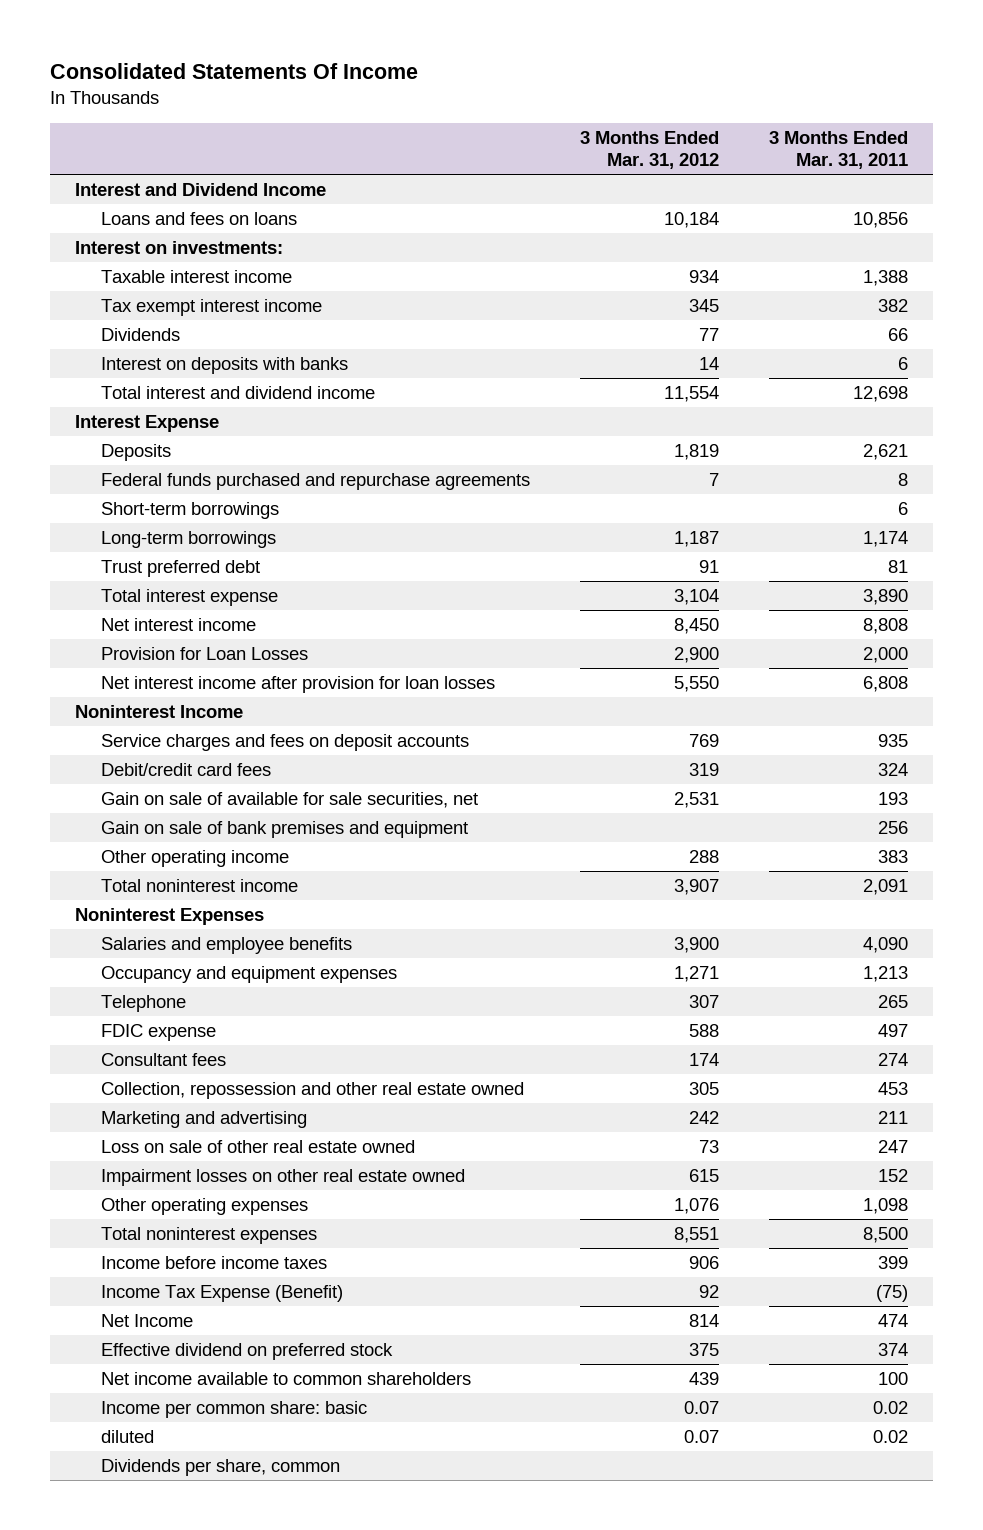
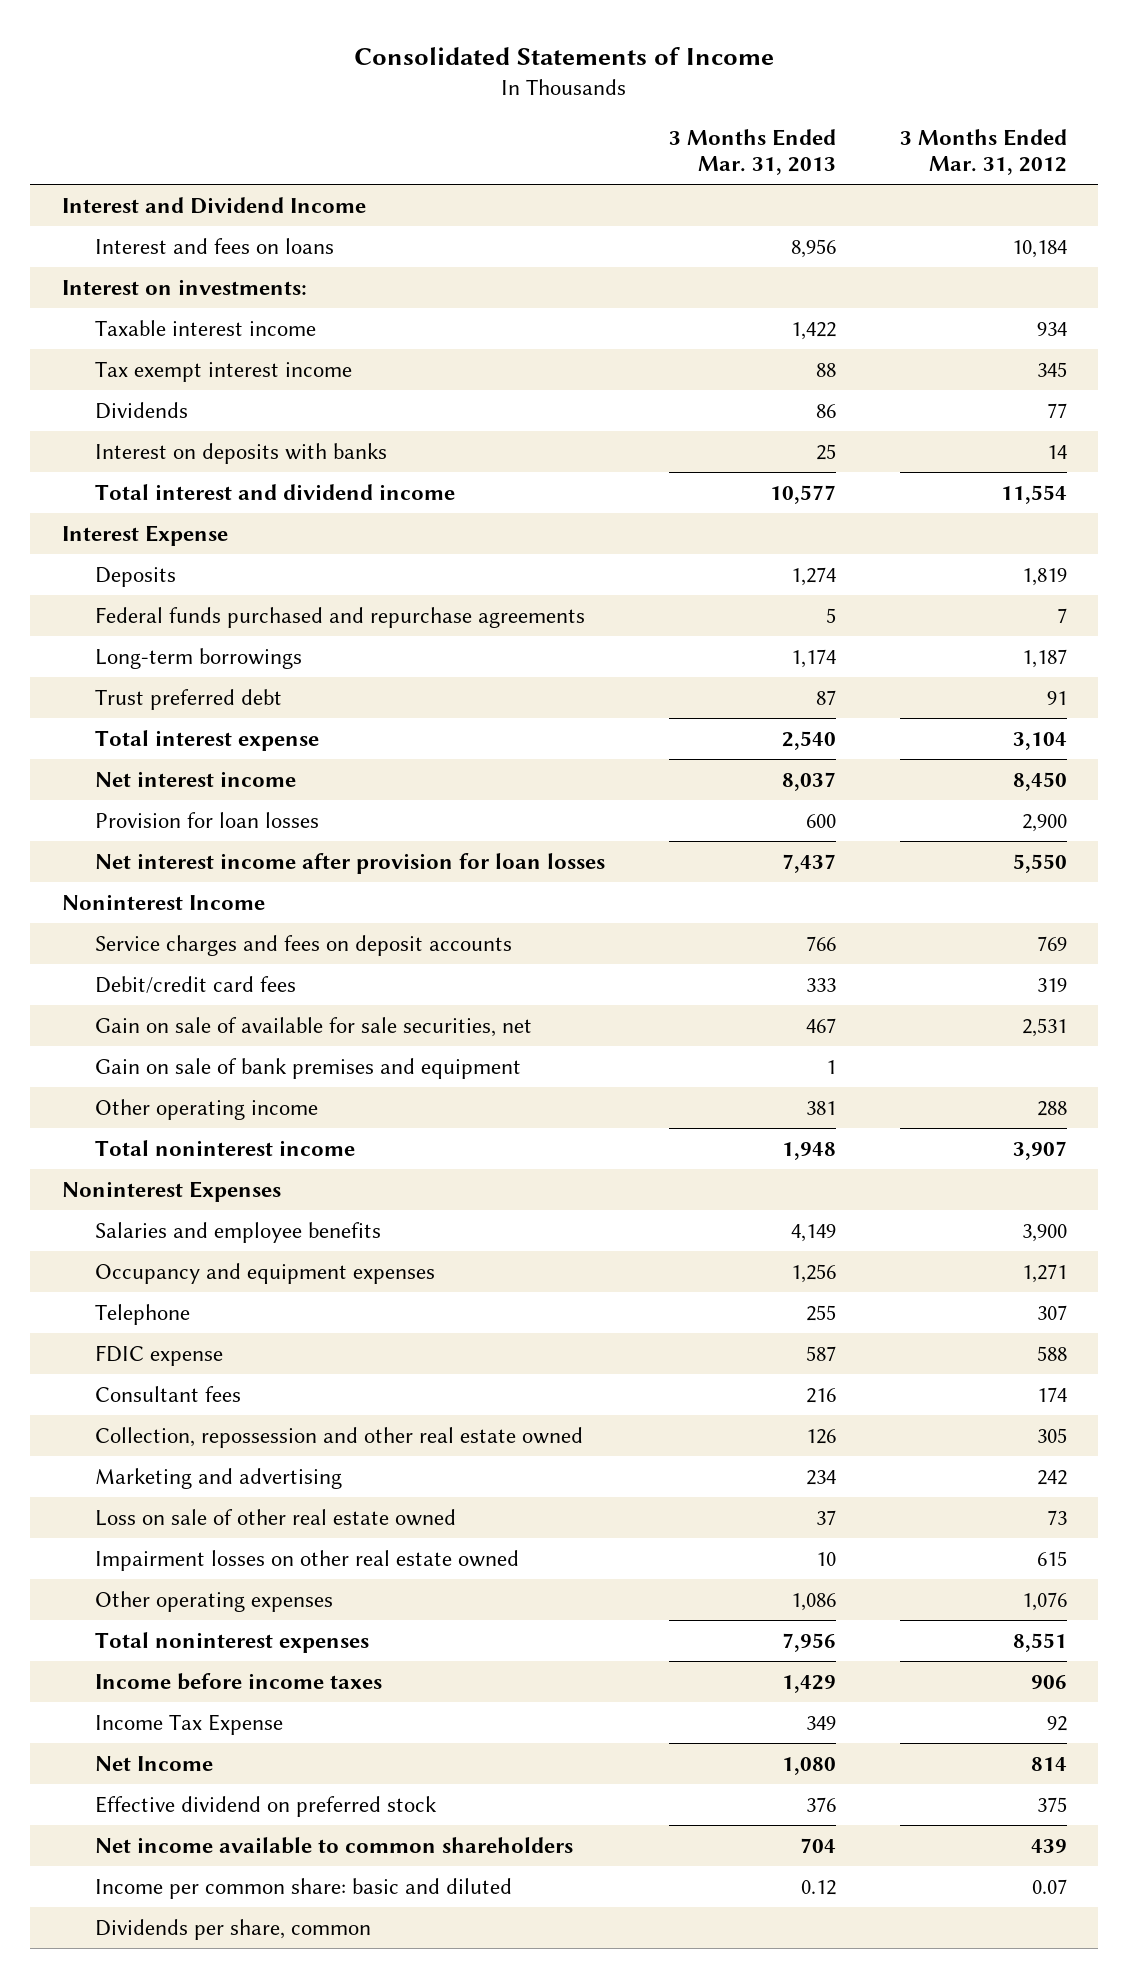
- Consolidated Statements Of Income
+ Consolidated Statements of Income
- | 3 Months Ended Mar. 31, 2012 | 3 Months Ended Mar. 31, 2011
+ | 3 Months Ended Mar. 31, 2013 | 3 Months Ended Mar. 31, 2012
- Loans and fees on loans | 10,184 | 10,856
+ Interest and fees on loans | 8,956 | 10,184
- Short-term borrowings | | 6
- Provision for Loan Losses | 2,900 | 2,000
+ Provision for loan losses | 600 | 2,900
- Income Tax Expense (Benefit) | 92 | (75)
+ Income Tax Expense | 349 | 92
- Income per common share: basic | 0.07 | 0.02
- diluted | 0.07 | 0.02
+ Income per common share: basic and diluted | 0.12 | 0.07

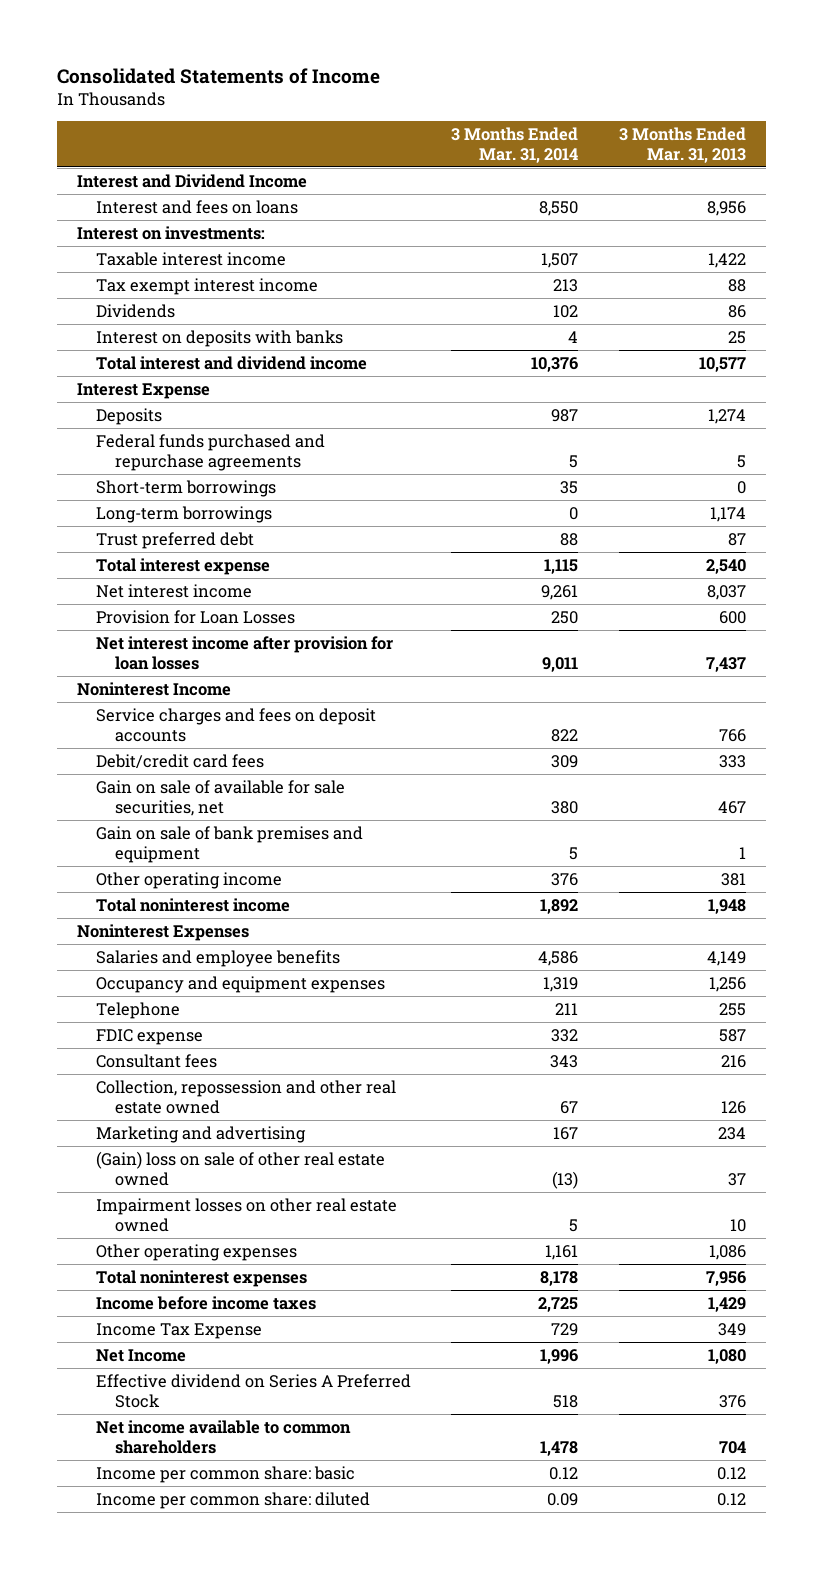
- | 3 Months Ended Mar. 31, 2013 | 3 Months Ended Mar. 31, 2012
+ | 3 Months Ended Mar. 31, 2014 | 3 Months Ended Mar. 31, 2013
+ Short-term borrowings | 35 | 0
- Provision for loan losses | 600 | 2,900
+ Provision for Loan Losses | 250 | 600
- Loss on sale of other real estate owned | 37 | 73
+ (Gain) loss on sale of other real estate owned | (13) | 37
- Effective dividend on preferred stock | 376 | 375
+ Effective dividend on Series A Preferred Stock | 518 | 376
- Income per common share: basic and diluted | 0.12 | 0.07
- Dividends per share, common
+ Income per common share: basic | 0.12 | 0.12
+ Income per common share: diluted | 0.09 | 0.12

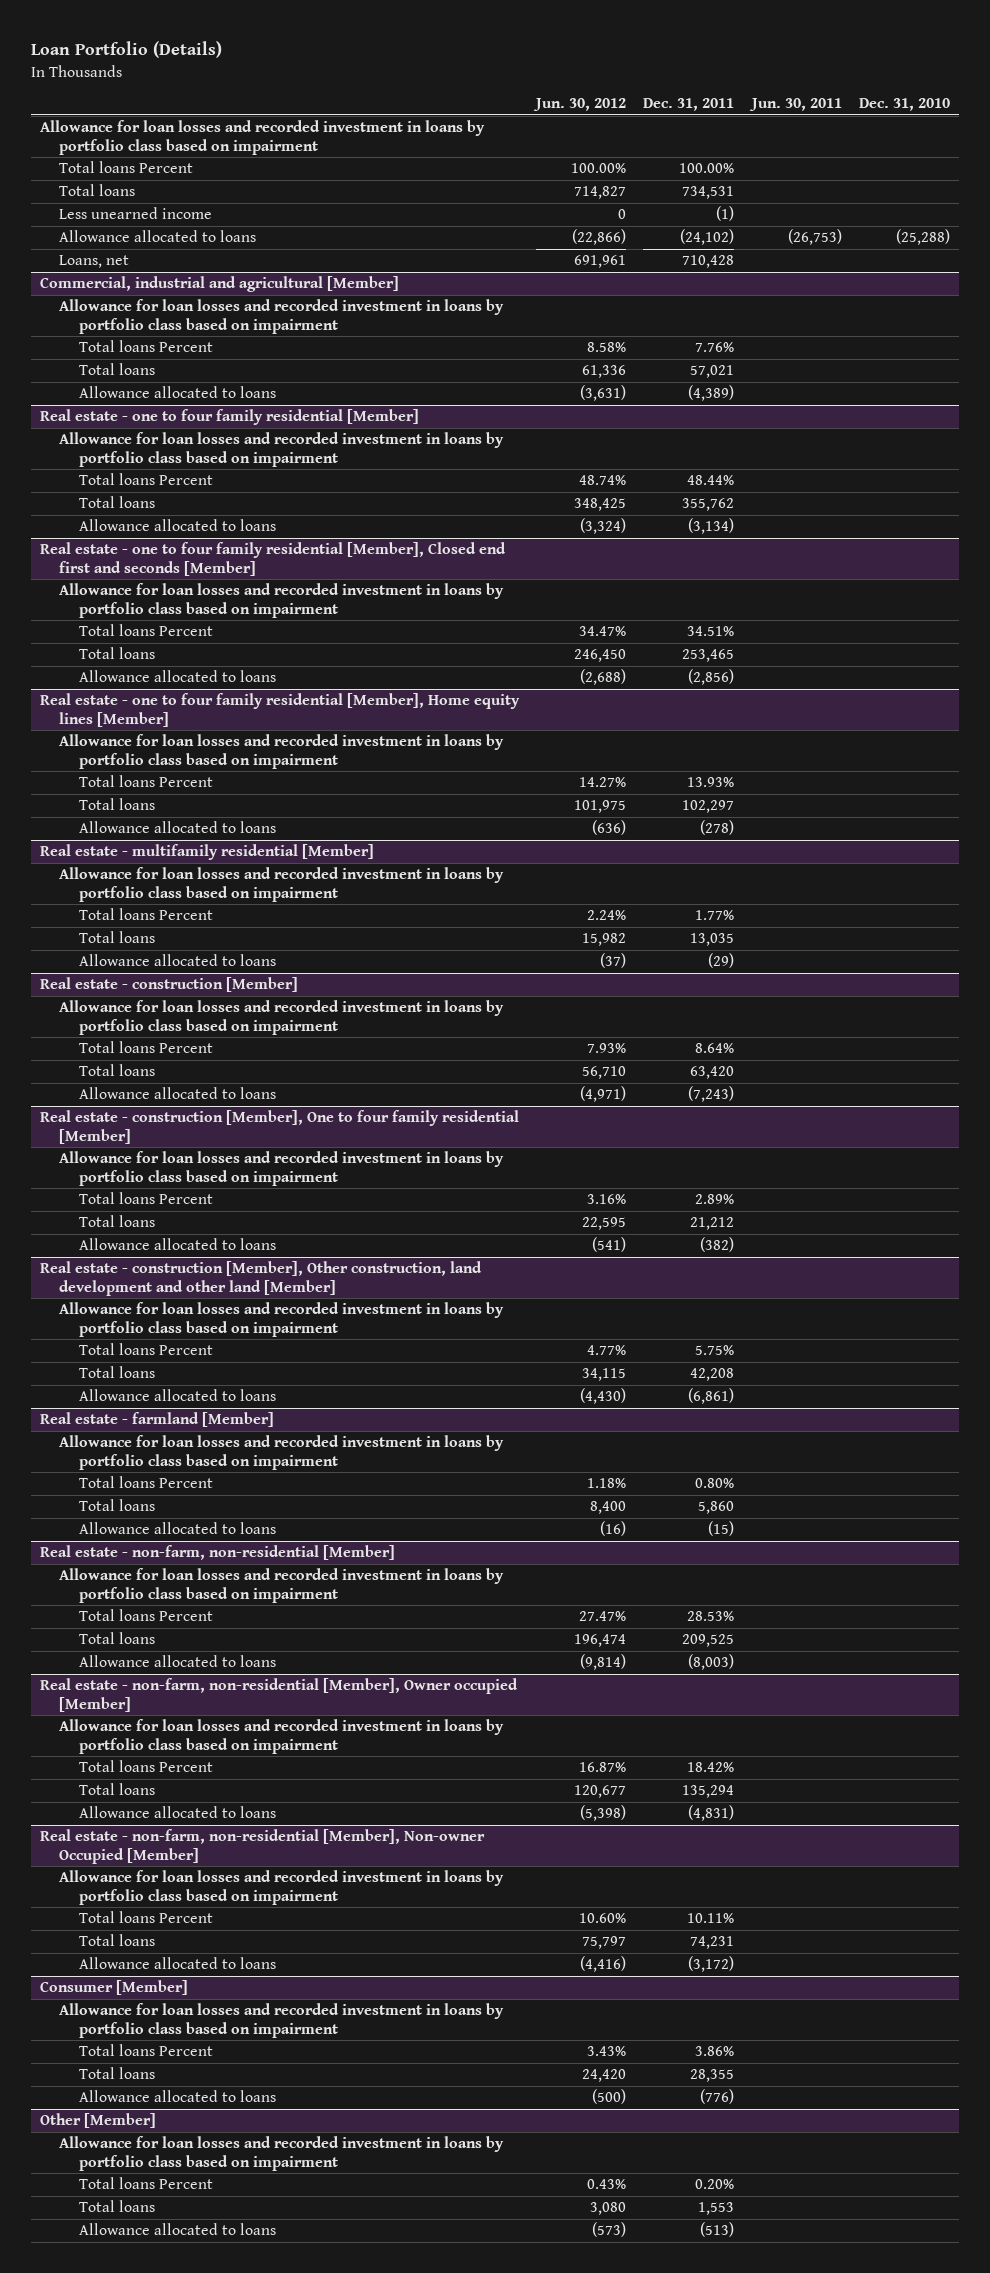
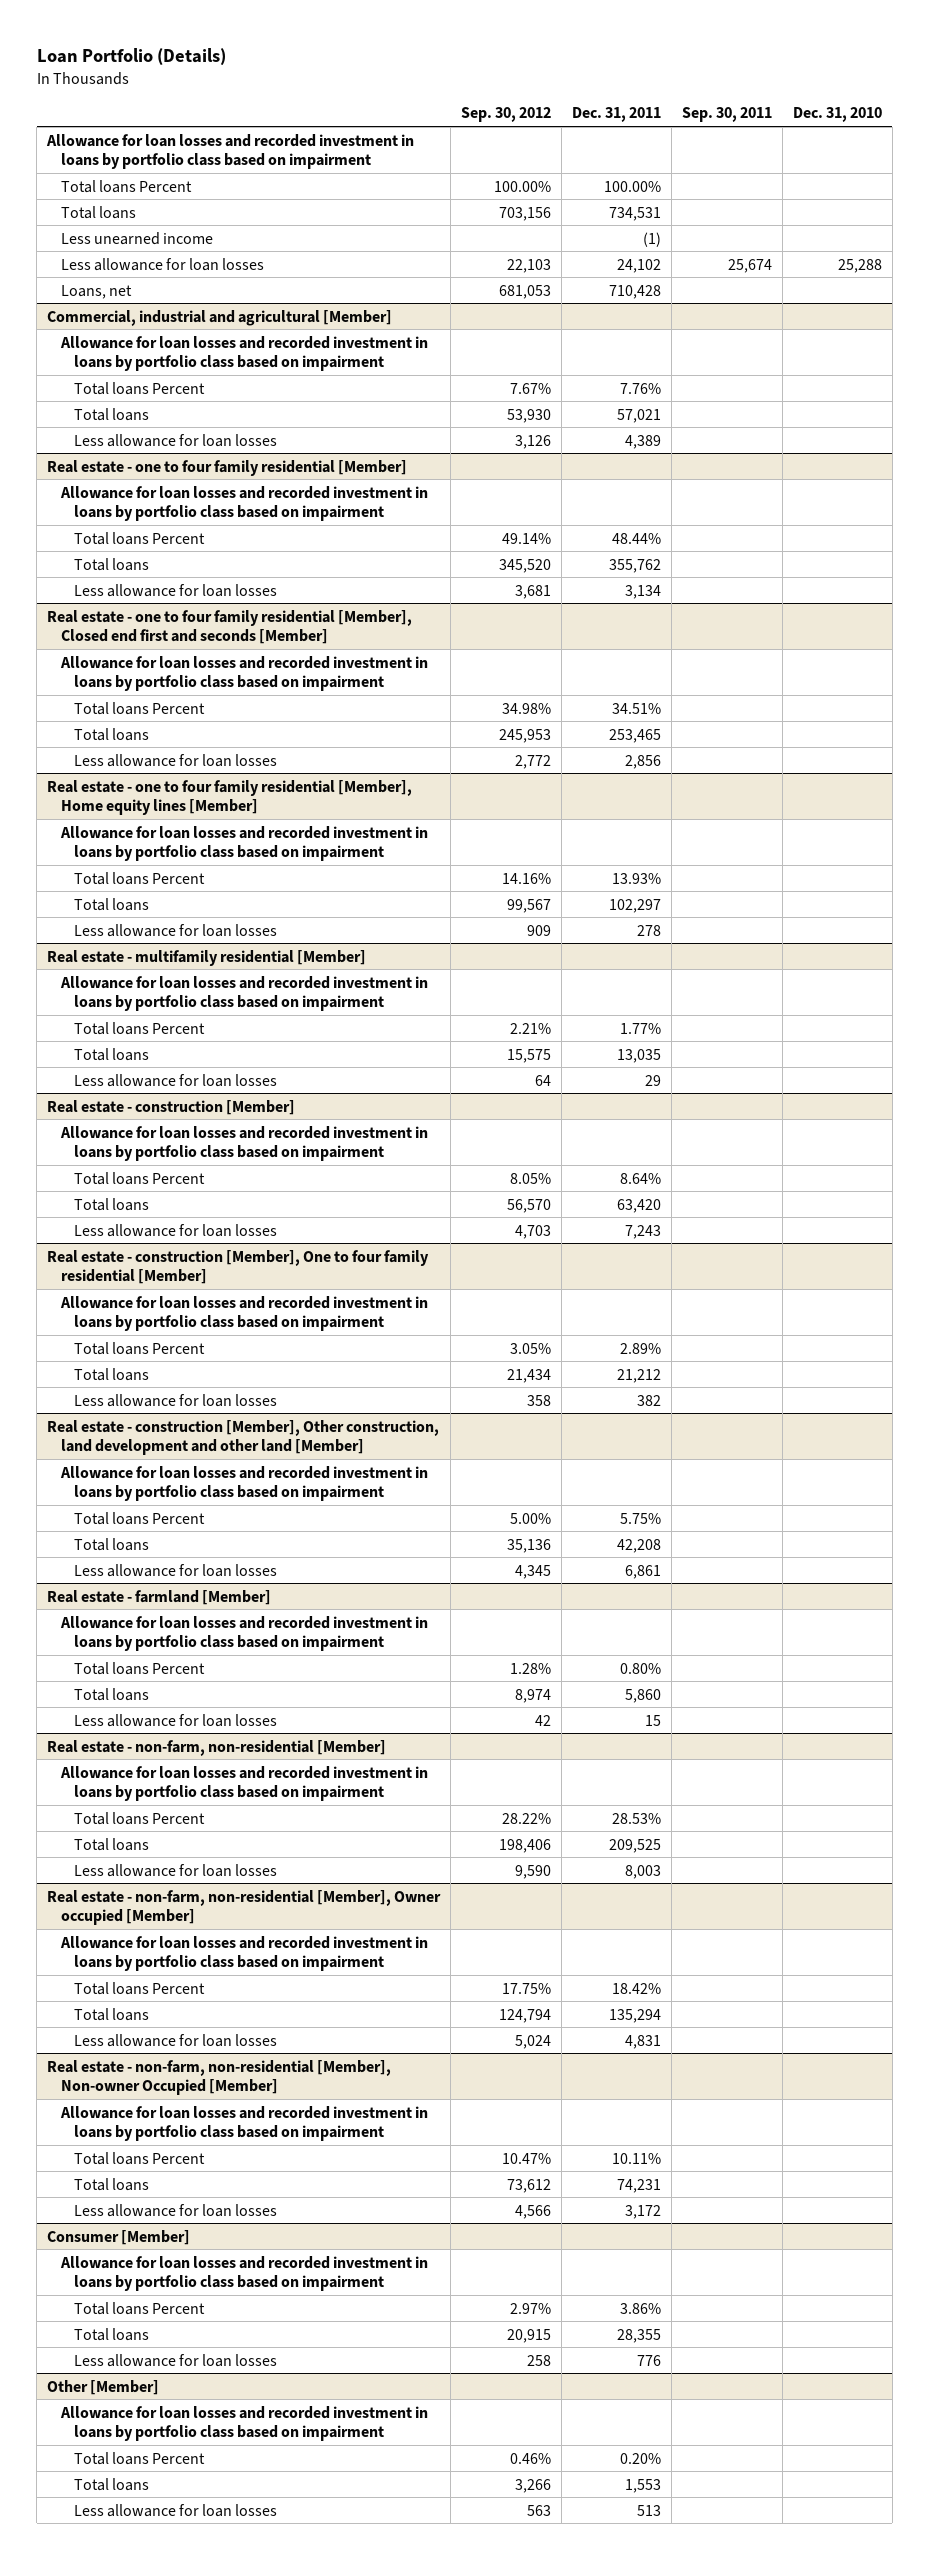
- | Jun. 30, 2012 | Dec. 31, 2011 | Jun. 30, 2011 | Dec. 31, 2010
+ | Sep. 30, 2012 | Dec. 31, 2011 | Sep. 30, 2011 | Dec. 31, 2010
- Allowance allocated to loans | (22,866) | (24,102) | (26,753) | (25,288)
+ Less allowance for loan losses | 22,103 | 24,102 | 25,674 | 25,288
@ Commercial, industrial and agricultural [Member]
- Allowance allocated to loans | (3,631) | (4,389) | |
+ Less allowance for loan losses | 3,126 | 4,389 | |
@ Real estate - one to four family residential [Member]
- Allowance allocated to loans | (3,324) | (3,134) | |
+ Less allowance for loan losses | 3,681 | 3,134 | |
@ Real estate - one to four family residential [Member], Closed end first and seconds [Member]
- Allowance allocated to loans | (2,688) | (2,856) | |
+ Less allowance for loan losses | 2,772 | 2,856 | |
@ Real estate - one to four family residential [Member], Home equity lines [Member]
- Allowance allocated to loans | (636) | (278) | |
+ Less allowance for loan losses | 909 | 278 | |
@ Real estate - multifamily residential [Member]
- Allowance allocated to loans | (37) | (29) | |
+ Less allowance for loan losses | 64 | 29 | |
@ Real estate - construction [Member]
- Allowance allocated to loans | (4,971) | (7,243) | |
+ Less allowance for loan losses | 4,703 | 7,243 | |
@ Real estate - construction [Member], One to four family residential [Member]
- Allowance allocated to loans | (541) | (382) | |
+ Less allowance for loan losses | 358 | 382 | |
@ Real estate - construction [Member], Other construction, land development and other land [Member]
- Allowance allocated to loans | (4,430) | (6,861) | |
+ Less allowance for loan losses | 4,345 | 6,861 | |
@ Real estate - farmland [Member]
- Allowance allocated to loans | (16) | (15) | |
+ Less allowance for loan losses | 42 | 15 | |
@ Real estate - non-farm, non-residential [Member]
- Allowance allocated to loans | (9,814) | (8,003) | |
+ Less allowance for loan losses | 9,590 | 8,003 | |
@ Real estate - non-farm, non-residential [Member], Owner occupied [Member]
- Allowance allocated to loans | (5,398) | (4,831) | |
+ Less allowance for loan losses | 5,024 | 4,831 | |
@ Real estate - non-farm, non-residential [Member], Non-owner Occupied [Member]
- Allowance allocated to loans | (4,416) | (3,172) | |
+ Less allowance for loan losses | 4,566 | 3,172 | |
@ Consumer [Member]
- Allowance allocated to loans | (500) | (776) | |
+ Less allowance for loan losses | 258 | 776 | |
@ Other [Member]
- Allowance allocated to loans | (573) | (513) | |
+ Less allowance for loan losses | 563 | 513 | |

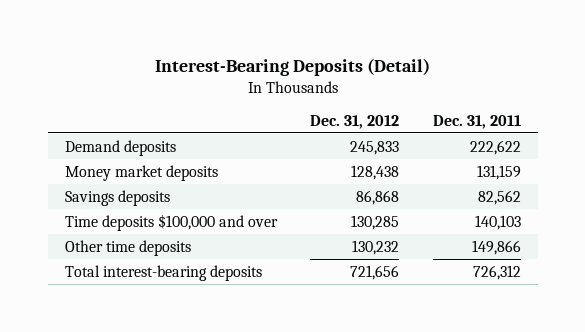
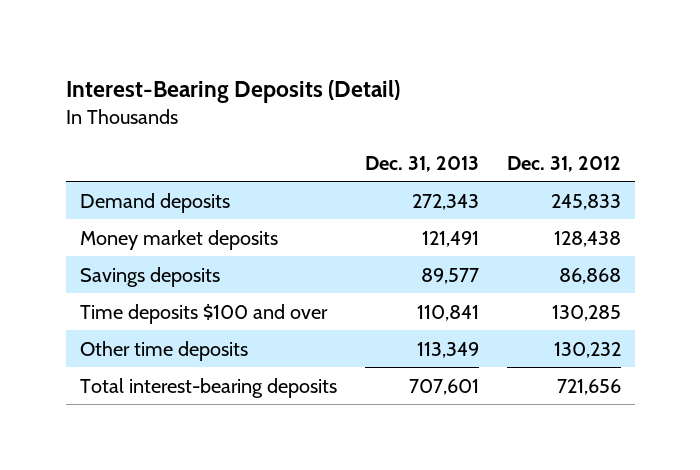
- | Dec. 31, 2012 | Dec. 31, 2011
+ | Dec. 31, 2013 | Dec. 31, 2012
- Time deposits $100,000 and over | 130,285 | 140,103
+ Time deposits $100 and over | 110,841 | 130,285

